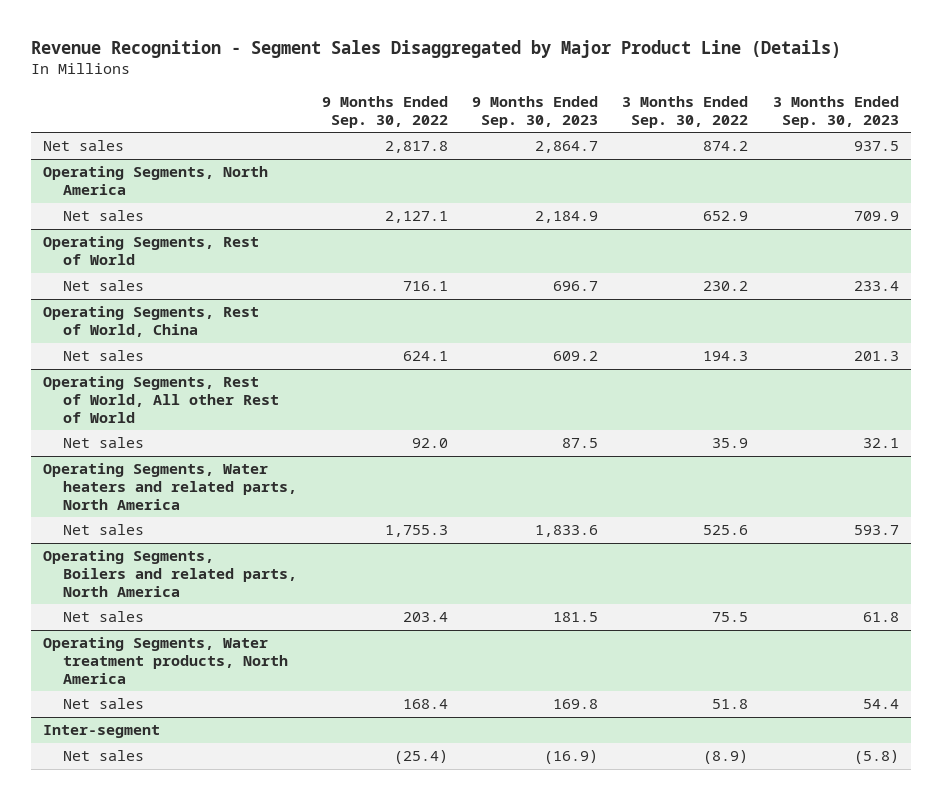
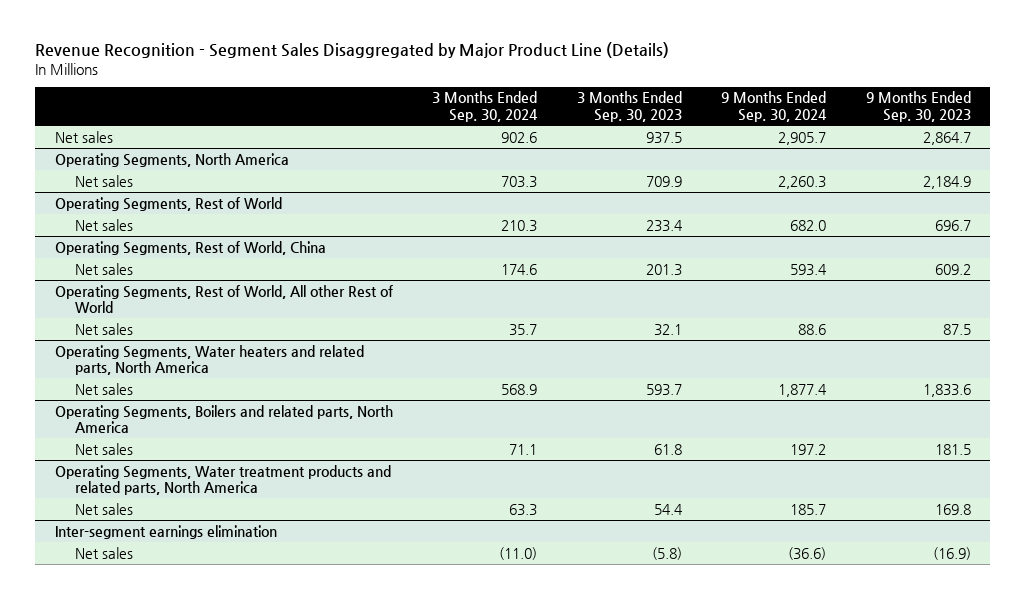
- | 9 Months Ended Sep. 30, 2022 | 9 Months Ended Sep. 30, 2023 | 3 Months Ended Sep. 30, 2022 | 3 Months Ended Sep. 30, 2023
+ | 3 Months Ended Sep. 30, 2024 | 3 Months Ended Sep. 30, 2023 | 9 Months Ended Sep. 30, 2024 | 9 Months Ended Sep. 30, 2023
- Operating Segments, Water treatment products, North America
+ Operating Segments, Water treatment products and related parts, North America
- Inter-segment
+ Inter-segment earnings elimination

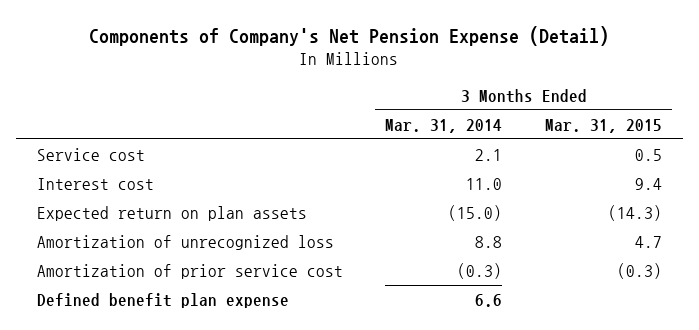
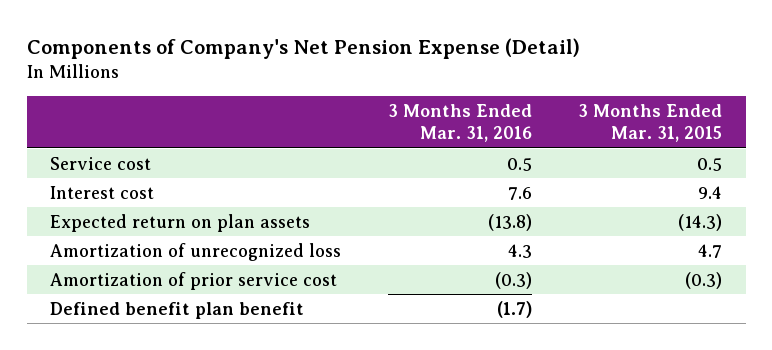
- | 3 Months Ended Mar. 31, 2014 | 3 Months Ended Mar. 31, 2015
+ | 3 Months Ended Mar. 31, 2016 | 3 Months Ended Mar. 31, 2015
- Defined benefit plan expense | 6.6 |
+ Defined benefit plan benefit | (1.7) |

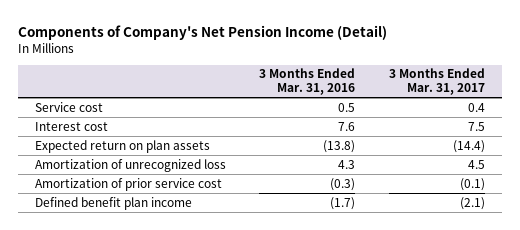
- Components of Company's Net Pension Expense (Detail)
+ Components of Company's Net Pension Income (Detail)
- | 3 Months Ended Mar. 31, 2016 | 3 Months Ended Mar. 31, 2015
+ | 3 Months Ended Mar. 31, 2016 | 3 Months Ended Mar. 31, 2017
- Defined benefit plan benefit | (1.7) |
+ Defined benefit plan income | (1.7) | (2.1)

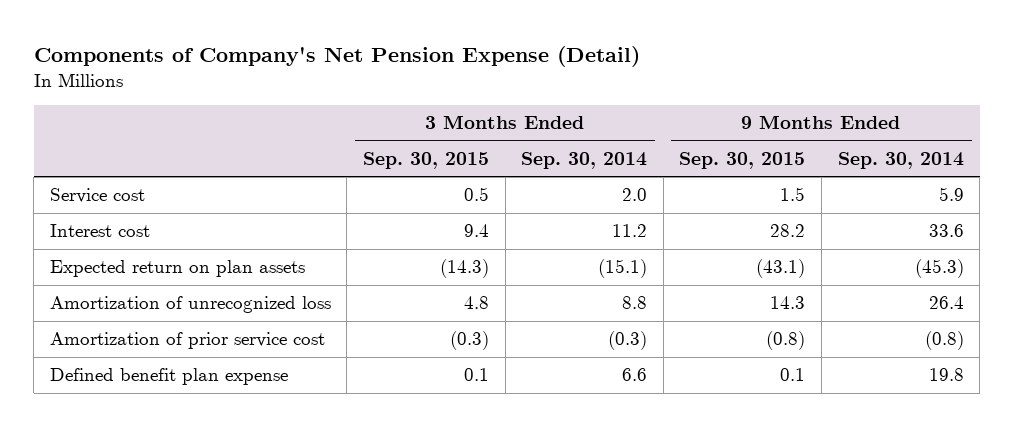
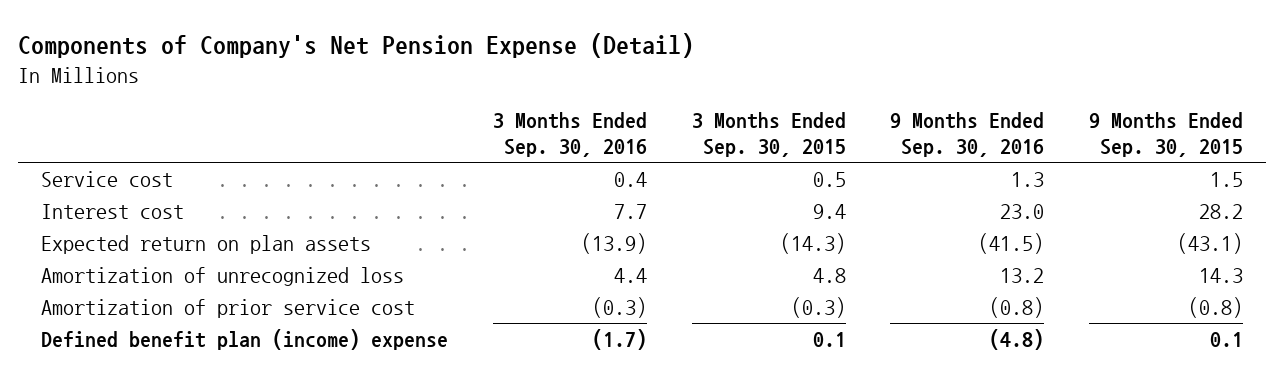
- | 3 Months Ended Sep. 30, 2015 | 3 Months Ended Sep. 30, 2014 | 9 Months Ended Sep. 30, 2015 | 9 Months Ended Sep. 30, 2014
+ | 3 Months Ended Sep. 30, 2016 | 3 Months Ended Sep. 30, 2015 | 9 Months Ended Sep. 30, 2016 | 9 Months Ended Sep. 30, 2015
- Defined benefit plan expense | 0.1 | 6.6 | 0.1 | 19.8
+ Defined benefit plan (income) expense | (1.7) | 0.1 | (4.8) | 0.1

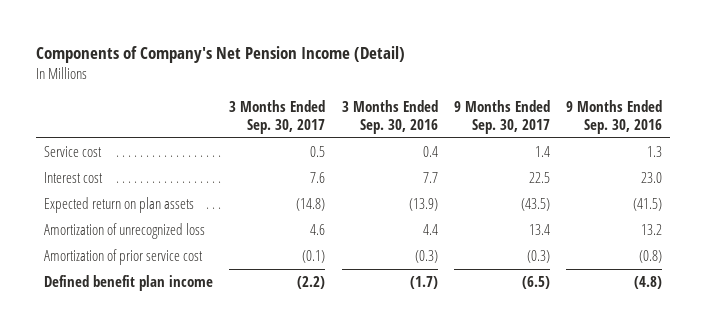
- Components of Company's Net Pension Expense (Detail)
+ Components of Company's Net Pension Income (Detail)
- | 3 Months Ended Sep. 30, 2016 | 3 Months Ended Sep. 30, 2015 | 9 Months Ended Sep. 30, 2016 | 9 Months Ended Sep. 30, 2015
+ | 3 Months Ended Sep. 30, 2017 | 3 Months Ended Sep. 30, 2016 | 9 Months Ended Sep. 30, 2017 | 9 Months Ended Sep. 30, 2016
- Defined benefit plan (income) expense | (1.7) | 0.1 | (4.8) | 0.1
+ Defined benefit plan income | (2.2) | (1.7) | (6.5) | (4.8)

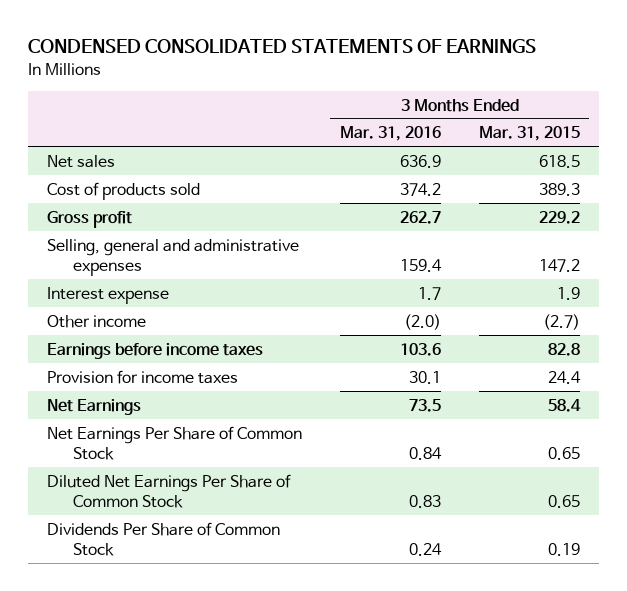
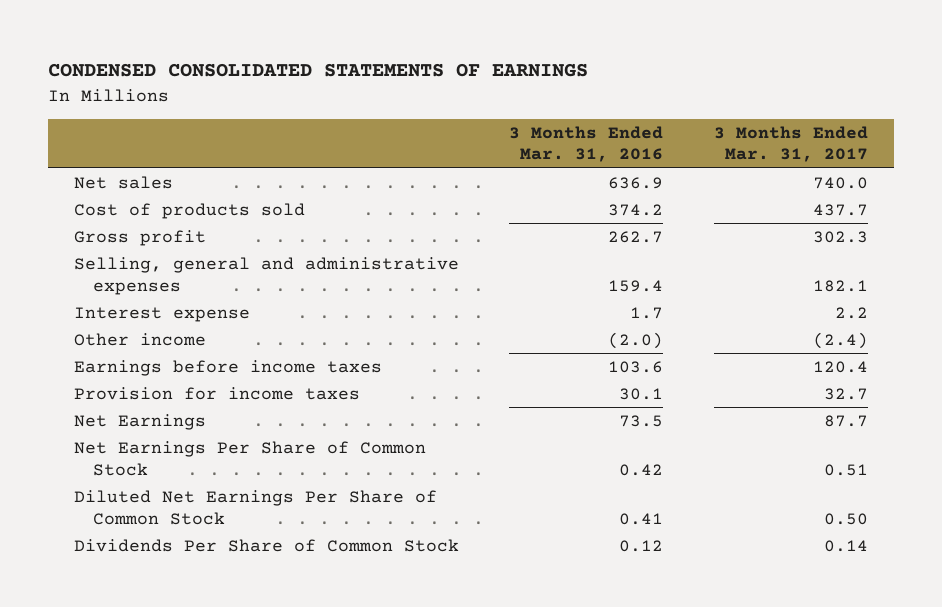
- | 3 Months Ended Mar. 31, 2016 | 3 Months Ended Mar. 31, 2015
+ | 3 Months Ended Mar. 31, 2016 | 3 Months Ended Mar. 31, 2017
- Net Earnings Per Share of Common Stock | 0.84 | 0.65
- Diluted Net Earnings Per Share of Common Stock | 0.83 | 0.65
- Dividends Per Share of Common Stock | 0.24 | 0.19
+ Net Earnings Per Share of Common Stock | 0.42 | 0.51
+ Diluted Net Earnings Per Share of Common Stock | 0.41 | 0.50
+ Dividends Per Share of Common Stock | 0.12 | 0.14

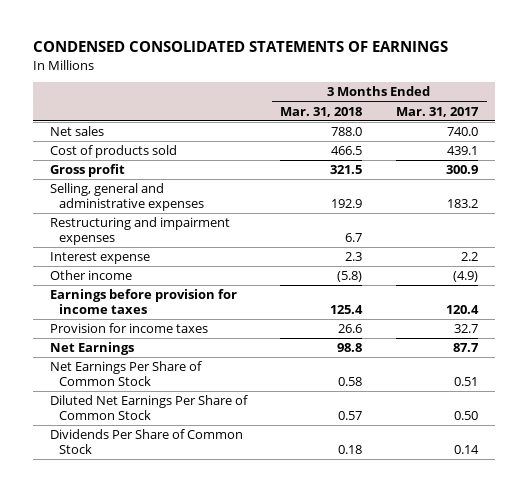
- | 3 Months Ended Mar. 31, 2016 | 3 Months Ended Mar. 31, 2017
+ | 3 Months Ended Mar. 31, 2018 | 3 Months Ended Mar. 31, 2017
- Cost of products sold | 374.2 | 437.7
- Gross profit | 262.7 | 302.3
- Selling, general and administrative expenses | 159.4 | 182.1
+ Cost of products sold | 466.5 | 439.1
+ Gross profit | 321.5 | 300.9
+ Selling, general and administrative expenses | 192.9 | 183.2
+ Restructuring and impairment expenses | 6.7 |
- Other income | (2.0) | (2.4)
- Earnings before income taxes | 103.6 | 120.4
+ Other income | (5.8) | (4.9)
+ Earnings before provision for income taxes | 125.4 | 120.4

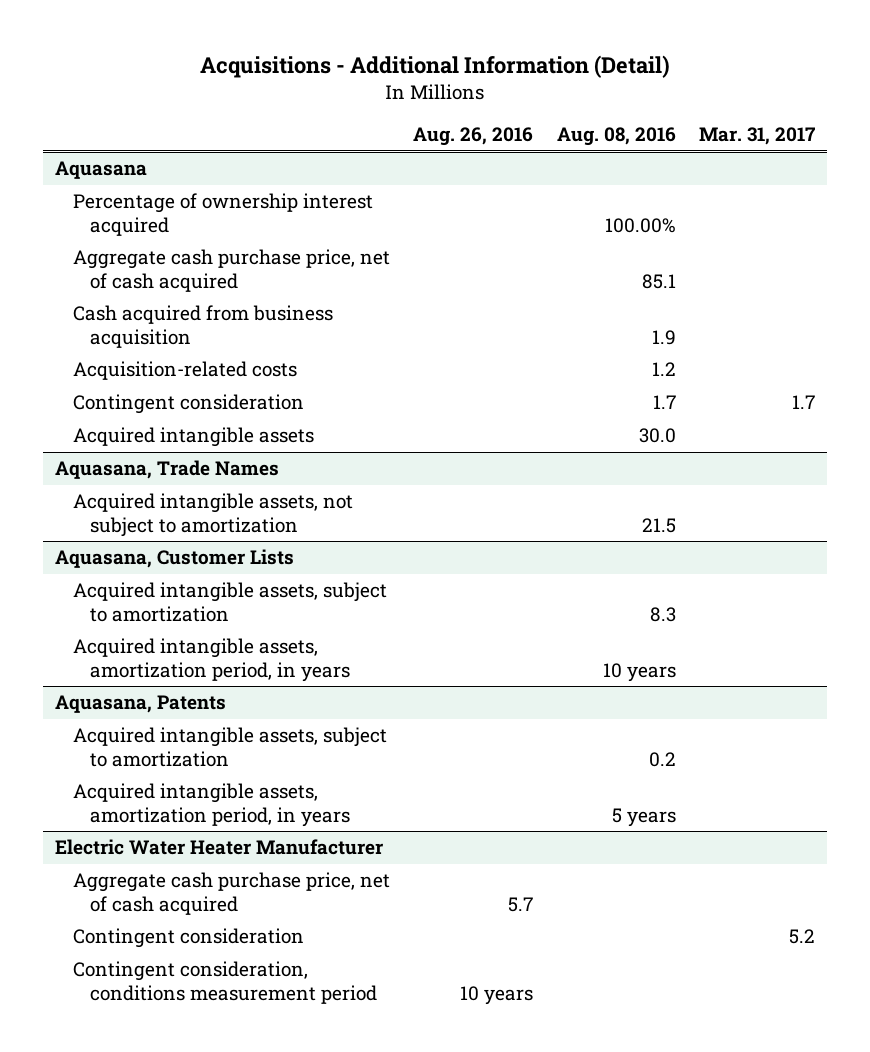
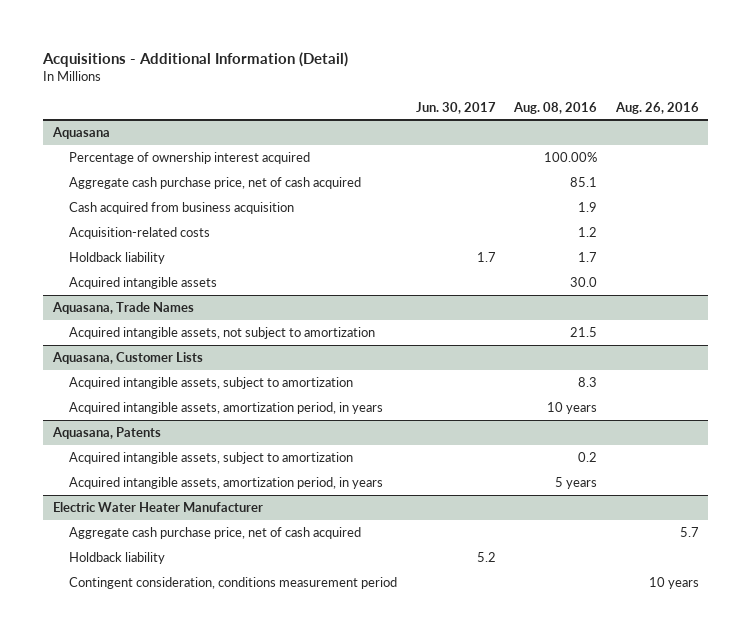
- | Aug. 26, 2016 | Aug. 08, 2016 | Mar. 31, 2017
+ | Jun. 30, 2017 | Aug. 08, 2016 | Aug. 26, 2016
@ Aquasana
- Contingent consideration | | 1.7 | 1.7
+ Holdback liability | 1.7 | 1.7 |
@ Electric Water Heater Manufacturer
- Contingent consideration | | | 5.2
+ Holdback liability | 5.2 | |

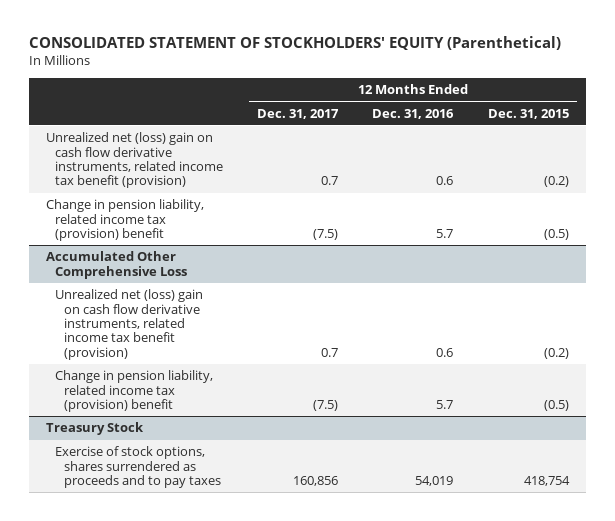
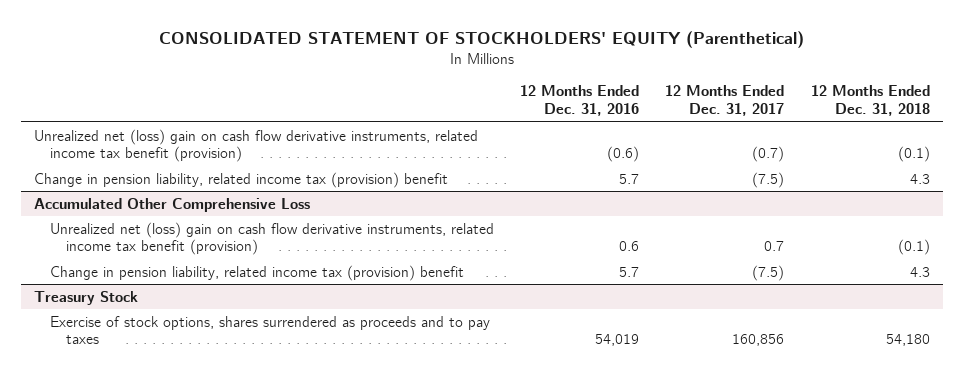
- | 12 Months Ended Dec. 31, 2017 | 12 Months Ended Dec. 31, 2016 | 12 Months Ended Dec. 31, 2015
+ | 12 Months Ended Dec. 31, 2016 | 12 Months Ended Dec. 31, 2017 | 12 Months Ended Dec. 31, 2018
- Unrealized net (loss) gain on cash flow derivative instruments, related income tax benefit (provision) | 0.7 | 0.6 | (0.2)
+ Unrealized net (loss) gain on cash flow derivative instruments, related income tax benefit (provision) | (0.6) | (0.7) | (0.1)

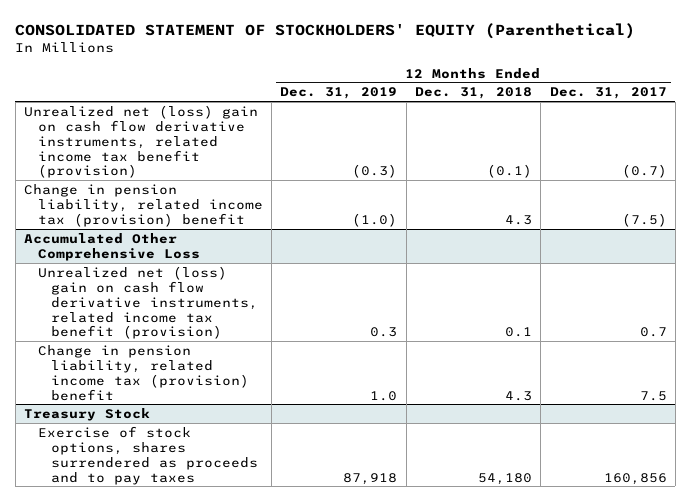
- | 12 Months Ended Dec. 31, 2016 | 12 Months Ended Dec. 31, 2017 | 12 Months Ended Dec. 31, 2018
+ | 12 Months Ended Dec. 31, 2019 | 12 Months Ended Dec. 31, 2018 | 12 Months Ended Dec. 31, 2017
@ Accumulated Other Comprehensive Loss
- Unrealized net (loss) gain on cash flow derivative instruments, related income tax benefit (provision) | 0.6 | 0.7 | (0.1)
- Change in pension liability, related income tax (provision) benefit | 5.7 | (7.5) | 4.3
+ Unrealized net (loss) gain on cash flow derivative instruments, related income tax benefit (provision) | 0.3 | 0.1 | 0.7
+ Change in pension liability, related income tax (provision) benefit | 1.0 | 4.3 | 7.5

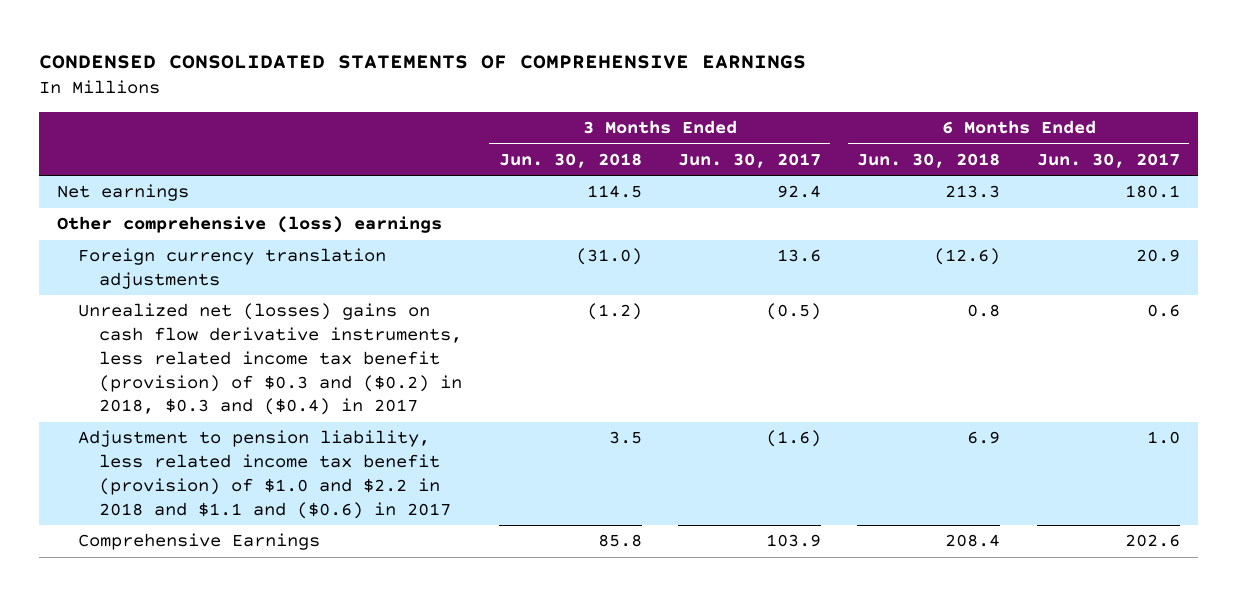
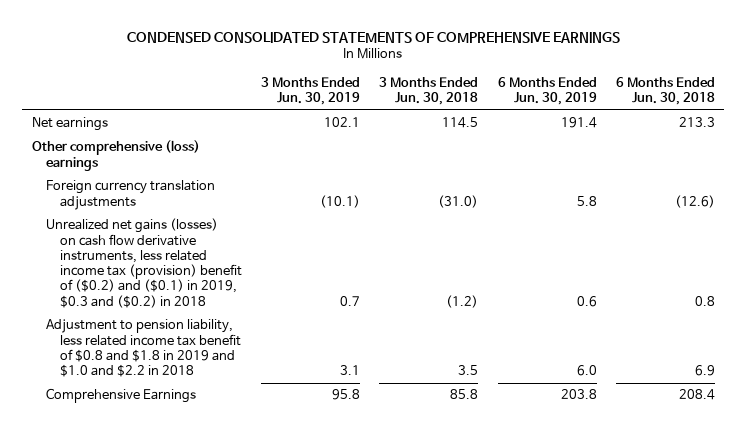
- | 3 Months Ended Jun. 30, 2018 | 3 Months Ended Jun. 30, 2017 | 6 Months Ended Jun. 30, 2018 | 6 Months Ended Jun. 30, 2017
+ | 3 Months Ended Jun. 30, 2019 | 3 Months Ended Jun. 30, 2018 | 6 Months Ended Jun. 30, 2019 | 6 Months Ended Jun. 30, 2018
- Unrealized net (losses) gains on cash flow derivative instruments, less related income tax benefit (provision) of $0.3 and ($0.2) in 2018, $0.3 and ($0.4) in 2017 | (1.2) | (0.5) | 0.8 | 0.6
- Adjustment to pension liability, less related income tax benefit (provision) of $1.0 and $2.2 in 2018 and $1.1 and ($0.6) in 2017 | 3.5 | (1.6) | 6.9 | 1.0
+ Unrealized net gains (losses) on cash flow derivative instruments, less related income tax (provision) benefit of ($0.2) and ($0.1) in 2019, $0.3 and ($0.2) in 2018 | 0.7 | (1.2) | 0.6 | 0.8
+ Adjustment to pension liability, less related income tax benefit of $0.8 and $1.8 in 2019 and $1.0 and $2.2 in 2018 | 3.1 | 3.5 | 6.0 | 6.9

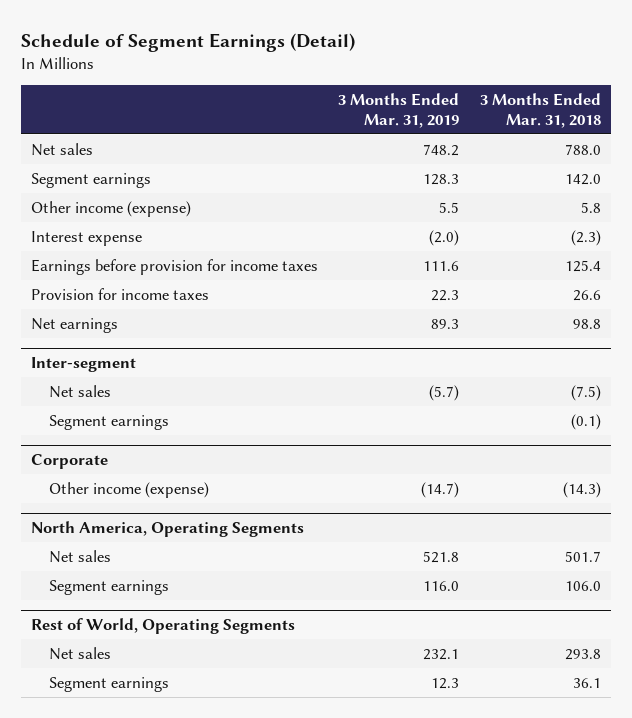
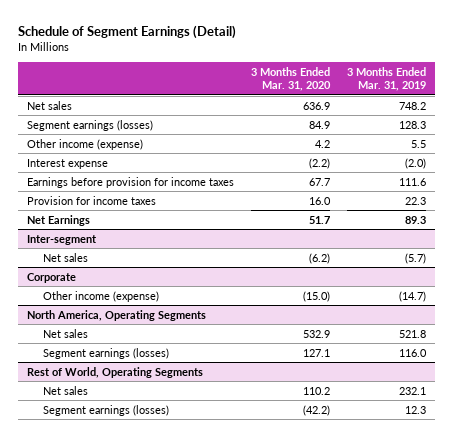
- | 3 Months Ended Mar. 31, 2019 | 3 Months Ended Mar. 31, 2018
+ | 3 Months Ended Mar. 31, 2020 | 3 Months Ended Mar. 31, 2019
- Segment earnings | 128.3 | 142.0
+ Segment earnings (losses) | 84.9 | 128.3
- Net earnings | 89.3 | 98.8
+ Net Earnings | 51.7 | 89.3
@ Inter-segment
- Segment earnings | | (0.1)
@ North America, Operating Segments
- Segment earnings | 116.0 | 106.0
+ Segment earnings (losses) | 127.1 | 116.0
@ Rest of World, Operating Segments
- Segment earnings | 12.3 | 36.1
+ Segment earnings (losses) | (42.2) | 12.3

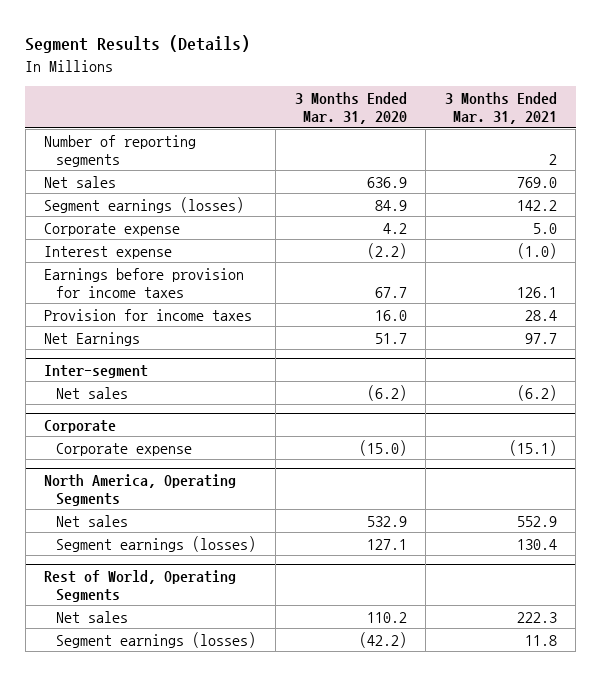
- Schedule of Segment Earnings (Detail)
+ Segment Results (Details)
- | 3 Months Ended Mar. 31, 2020 | 3 Months Ended Mar. 31, 2019
+ | 3 Months Ended Mar. 31, 2020 | 3 Months Ended Mar. 31, 2021
+ Number of reporting segments | | 2
- Other income (expense) | 4.2 | 5.5
+ Corporate expense | 4.2 | 5.0
@ Corporate
- Other income (expense) | (15.0) | (14.7)
+ Corporate expense | (15.0) | (15.1)

